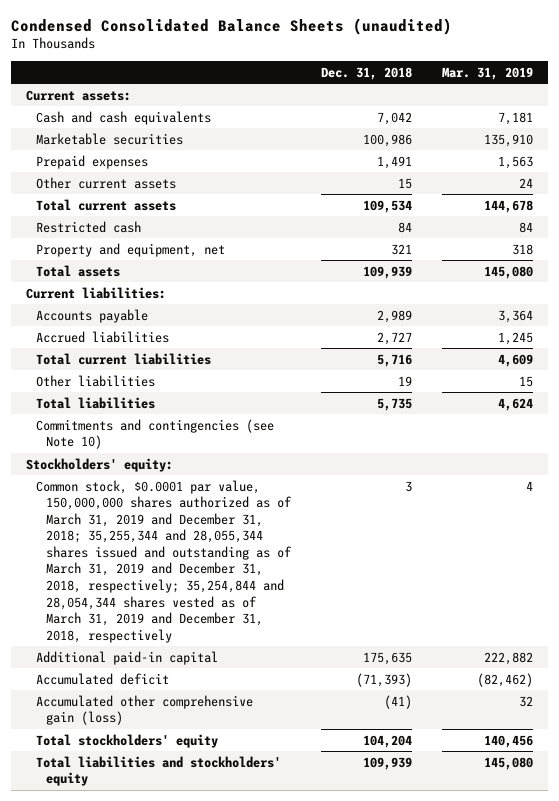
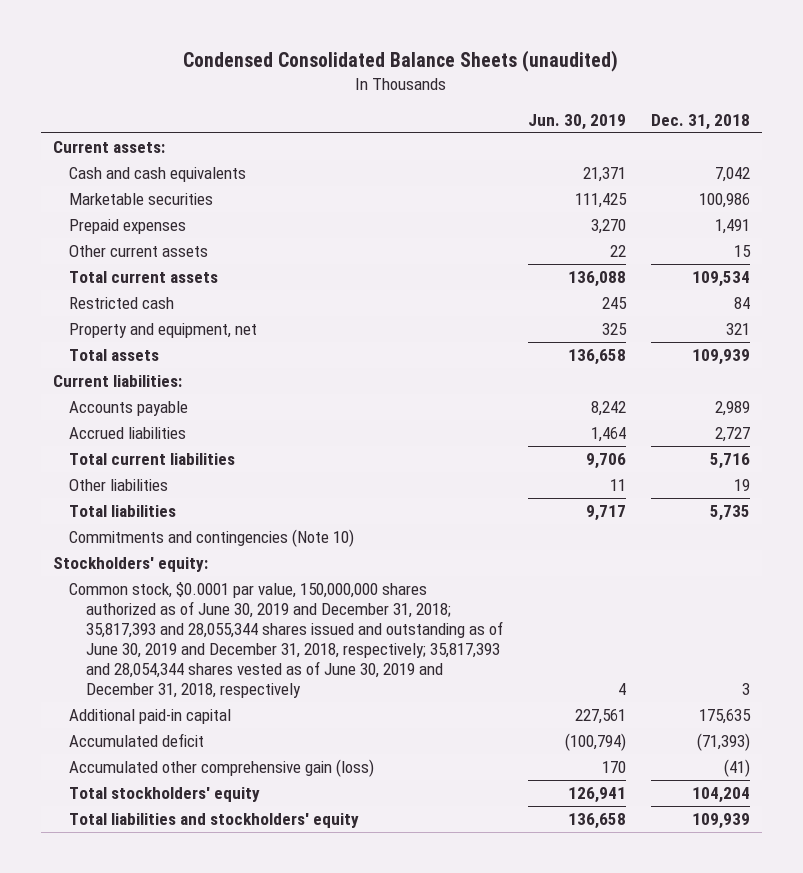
- | Dec. 31, 2018 | Mar. 31, 2019
+ | Jun. 30, 2019 | Dec. 31, 2018
- Commitments and contingencies (see Note 10)
+ Commitments and contingencies (Note 10)
- Common stock, $0.0001 par value, 150,000,000 shares authorized as of March 31, 2019 and December 31, 2018; 35,255,344 and 28,055,344 shares issued and outstanding as of March 31, 2019 and December 31, 2018, respectively; 35,254,844 and 28,054,344 shares vested as of March 31, 2019 and December 31, 2018, respectively | 3 | 4
+ Common stock, $0.0001 par value, 150,000,000 shares authorized as of June 30, 2019 and December 31, 2018; 35,817,393 and 28,055,344 shares issued and outstanding as of June 30, 2019 and December 31, 2018, respectively; 35,817,393 and 28,054,344 shares vested as of June 30, 2019 and December 31, 2018, respectively | 4 | 3

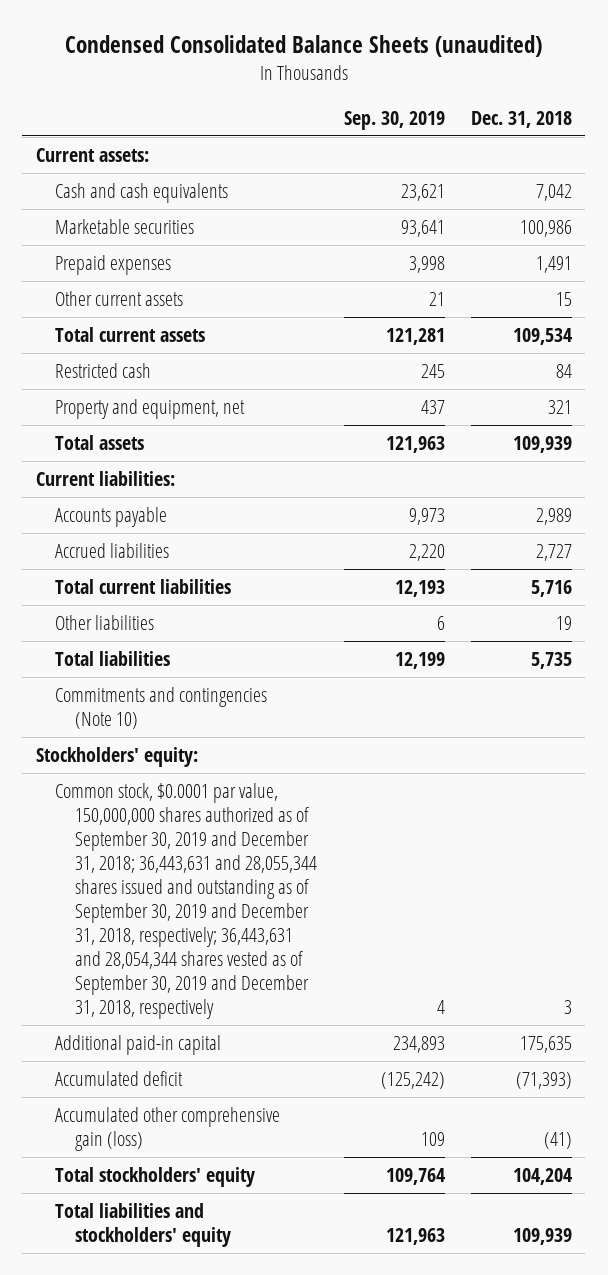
- | Jun. 30, 2019 | Dec. 31, 2018
+ | Sep. 30, 2019 | Dec. 31, 2018
- Common stock, $0.0001 par value, 150,000,000 shares authorized as of June 30, 2019 and December 31, 2018; 35,817,393 and 28,055,344 shares issued and outstanding as of June 30, 2019 and December 31, 2018, respectively; 35,817,393 and 28,054,344 shares vested as of June 30, 2019 and December 31, 2018, respectively | 4 | 3
+ Common stock, $0.0001 par value, 150,000,000 shares authorized as of September 30, 2019 and December 31, 2018; 36,443,631 and 28,055,344 shares issued and outstanding as of September 30, 2019 and December 31, 2018, respectively; 36,443,631 and 28,054,344 shares vested as of September 30, 2019 and December 31, 2018, respectively | 4 | 3

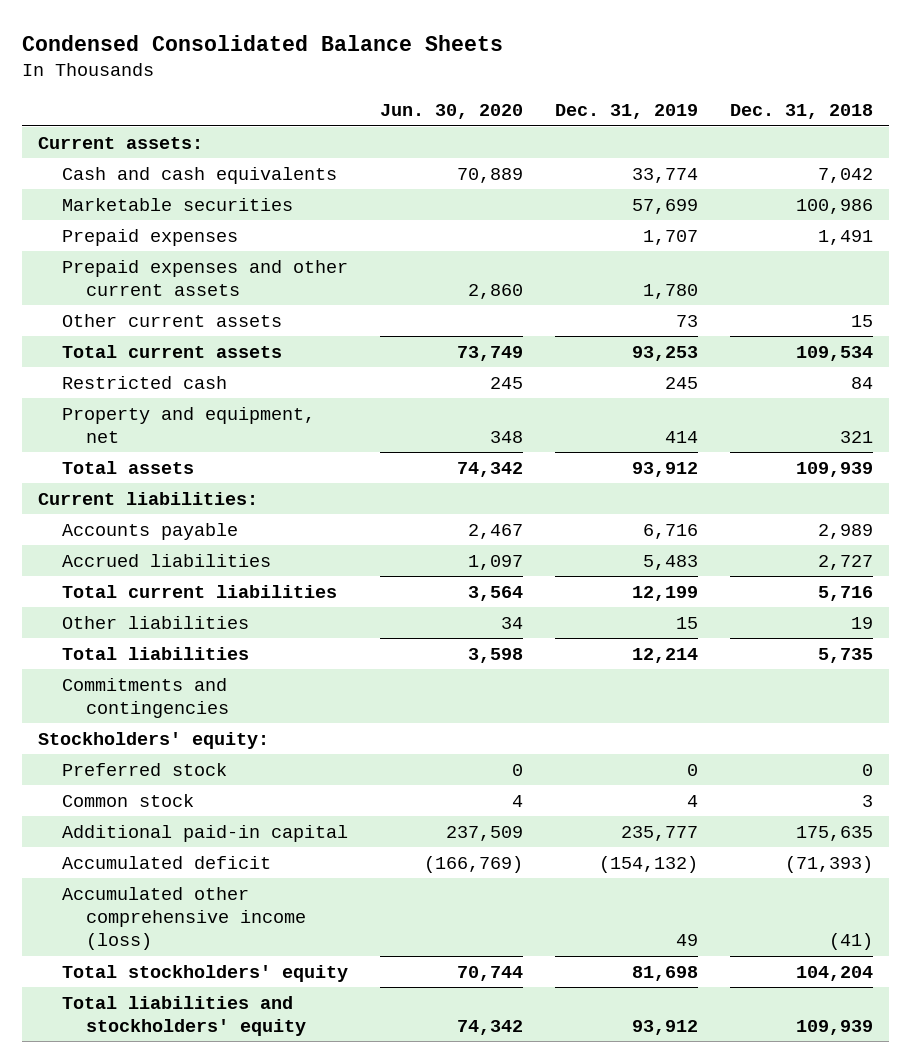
- Condensed Consolidated Balance Sheets (unaudited)
+ Condensed Consolidated Balance Sheets
- | Sep. 30, 2019 | Dec. 31, 2018
+ | Jun. 30, 2020 | Dec. 31, 2019 | Dec. 31, 2018
+ Prepaid expenses and other current assets | 2,860 | 1,780 |
- Commitments and contingencies (Note 10)
+ Commitments and contingencies
- Common stock, $0.0001 par value, 150,000,000 shares authorized as of September 30, 2019 and December 31, 2018; 36,443,631 and 28,055,344 shares issued and outstanding as of September 30, 2019 and December 31, 2018, respectively; 36,443,631 and 28,054,344 shares vested as of September 30, 2019 and December 31, 2018, respectively | 4 | 3
+ Preferred stock | 0 | 0 | 0
+ Common stock | 4 | 4 | 3
- Accumulated other comprehensive gain (loss) | 109 | (41)
+ Accumulated other comprehensive income (loss) | | 49 | (41)

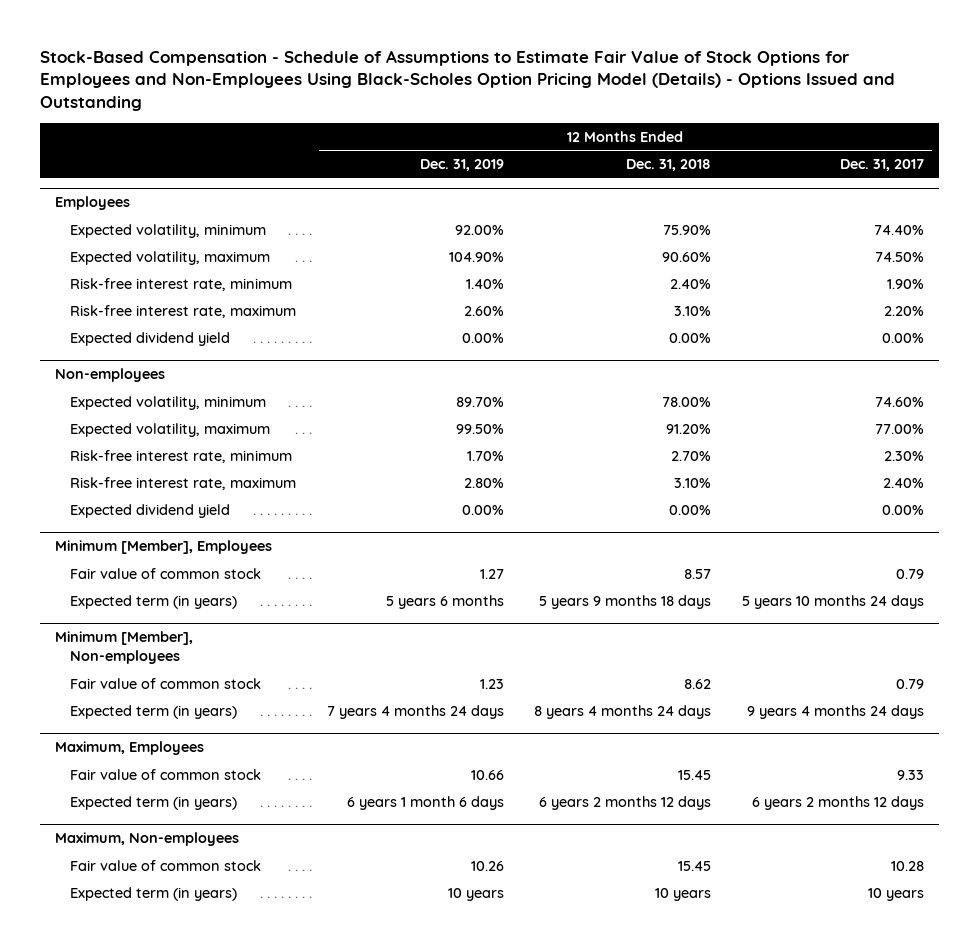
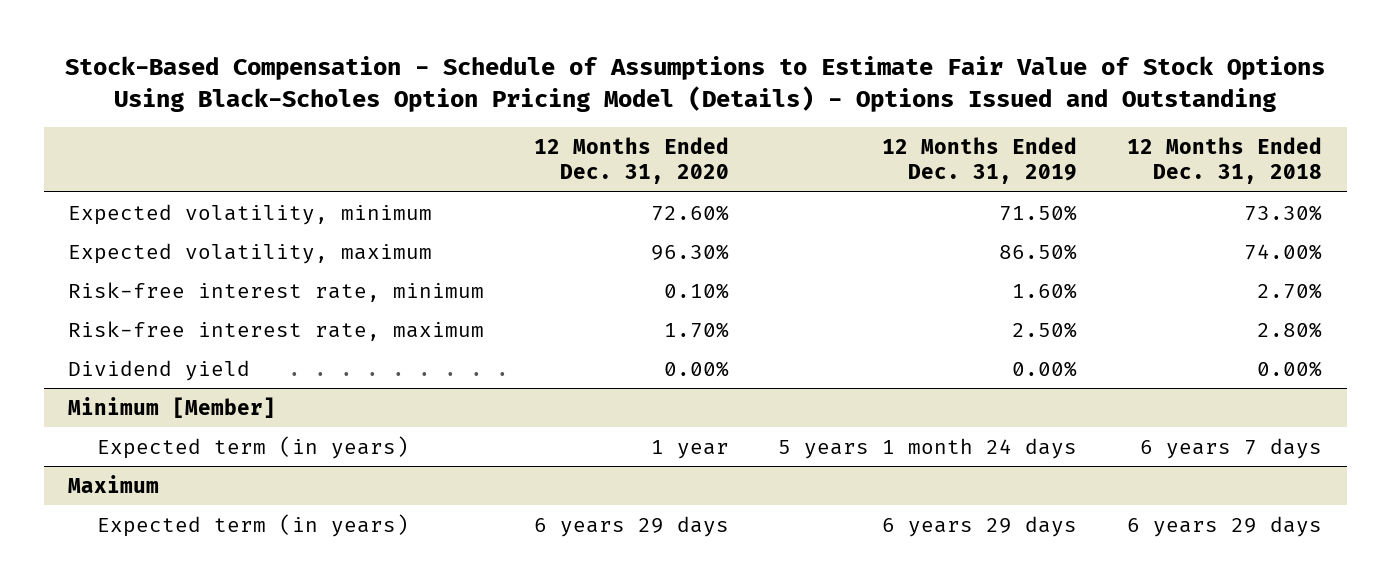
- Stock-Based Compensation - Schedule of Assumptions to Estimate Fair Value of Stock Options for Employees and Non-Employees Using Black-Scholes Option Pricing Model (Details) - Options Issued and Outstanding
+ Stock-Based Compensation - Schedule of Assumptions to Estimate Fair Value of Stock Options Using Black-Scholes Option Pricing Model (Details) - Options Issued and Outstanding
- | 12 Months Ended Dec. 31, 2019 | 12 Months Ended Dec. 31, 2018 | 12 Months Ended Dec. 31, 2017
+ | 12 Months Ended Dec. 31, 2020 | 12 Months Ended Dec. 31, 2019 | 12 Months Ended Dec. 31, 2018
- Employees
- Expected volatility, minimum | 92.00% | 75.90% | 74.40%
- Expected volatility, maximum | 104.90% | 90.60% | 74.50%
- Risk-free interest rate, minimum | 1.40% | 2.40% | 1.90%
- Risk-free interest rate, maximum | 2.60% | 3.10% | 2.20%
- Expected dividend yield | 0.00% | 0.00% | 0.00%
- Non-employees
- Expected volatility, minimum | 89.70% | 78.00% | 74.60%
- Expected volatility, maximum | 99.50% | 91.20% | 77.00%
- Risk-free interest rate, minimum | 1.70% | 2.70% | 2.30%
- Risk-free interest rate, maximum | 2.80% | 3.10% | 2.40%
- Expected dividend yield | 0.00% | 0.00% | 0.00%
- Minimum [Member], Employees
- Fair value of common stock | 1.27 | 8.57 | 0.79
- Expected term (in years) | 5 years 6 months | 5 years 9 months 18 days | 5 years 10 months 24 days
- Minimum [Member], Non-employees
- Fair value of common stock | 1.23 | 8.62 | 0.79
- Expected term (in years) | 7 years 4 months 24 days | 8 years 4 months 24 days | 9 years 4 months 24 days
- Maximum, Employees
- Fair value of common stock | 10.66 | 15.45 | 9.33
- Expected term (in years) | 6 years 1 month 6 days | 6 years 2 months 12 days | 6 years 2 months 12 days
- Maximum, Non-employees
- Fair value of common stock | 10.26 | 15.45 | 10.28
- Expected term (in years) | 10 years | 10 years | 10 years
+ Expected volatility, minimum | 72.60% | 71.50% | 73.30%
+ Expected volatility, maximum | 96.30% | 86.50% | 74.00%
+ Risk-free interest rate, minimum | 0.10% | 1.60% | 2.70%
+ Risk-free interest rate, maximum | 1.70% | 2.50% | 2.80%
+ Dividend yield | 0.00% | 0.00% | 0.00%
+ Minimum [Member]
+ Expected term (in years) | 1 year | 5 years 1 month 24 days | 6 years 7 days
+ Maximum
+ Expected term (in years) | 6 years 29 days | 6 years 29 days | 6 years 29 days

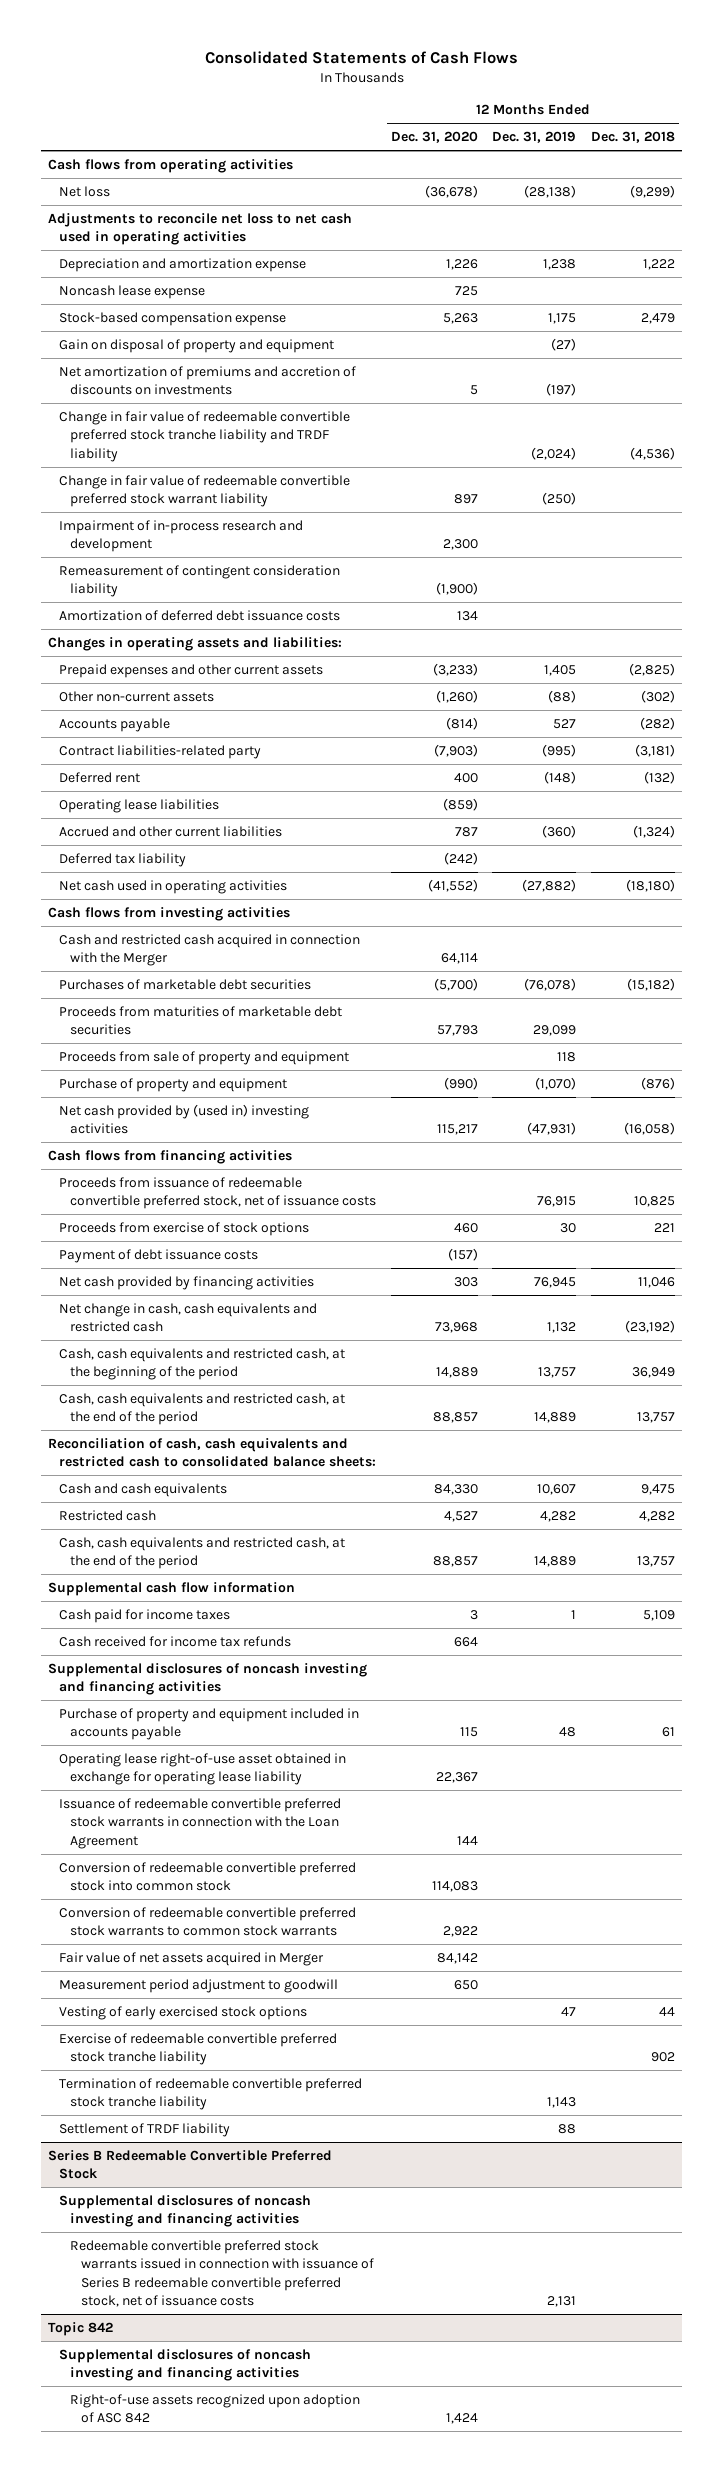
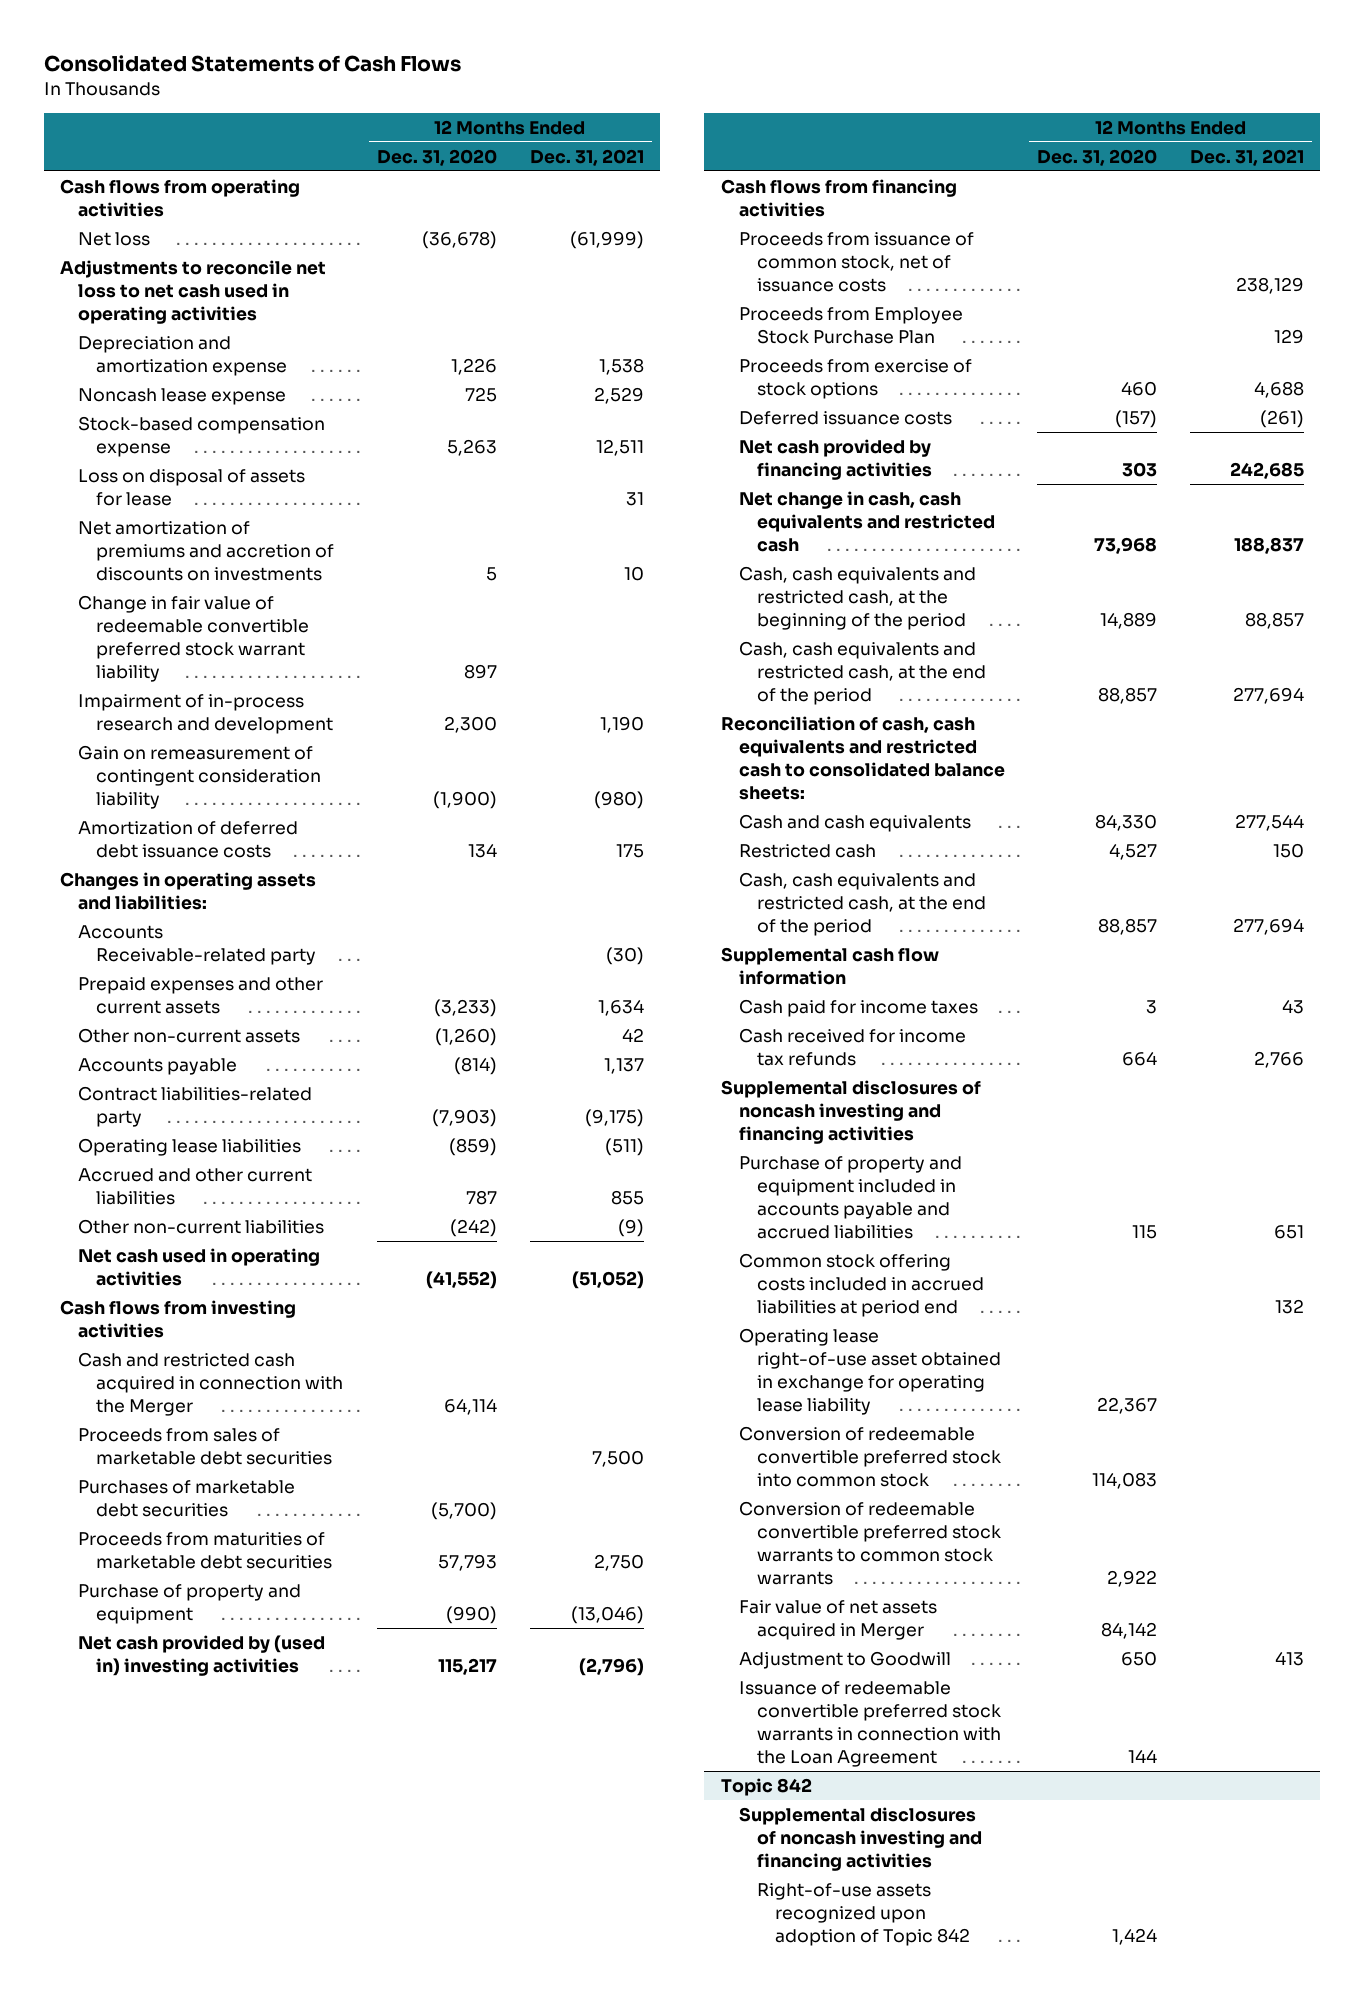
- | 12 Months Ended Dec. 31, 2020 | 12 Months Ended Dec. 31, 2019 | 12 Months Ended Dec. 31, 2018
+ | 12 Months Ended Dec. 31, 2020 | 12 Months Ended Dec. 31, 2021
- Gain on disposal of property and equipment | | (27) |
+ Loss on disposal of assets for lease | | 31
- Change in fair value of redeemable convertible preferred stock tranche liability and TRDF liability | | (2,024) | (4,536)
- Remeasurement of contingent consideration liability | (1,900) | |
+ Gain on remeasurement of contingent consideration liability | (1,900) | (980)
+ Accounts Receivable-related party | | (30)
- Deferred rent | 400 | (148) | (132)
- Deferred tax liability | (242) | |
+ Other non-current liabilities | (242) | (9)
+ Proceeds from sales of marketable debt securities | | 7,500
- Proceeds from sale of property and equipment | | 118 |
- Proceeds from issuance of redeemable convertible preferred stock, net of issuance costs | | 76,915 | 10,825
+ Proceeds from issuance of common stock, net of issuance costs | | 238,129
+ Proceeds from Employee Stock Purchase Plan | | 129
- Payment of debt issuance costs | (157) | |
+ Deferred issuance costs | (157) | (261)
- Purchase of property and equipment included in accounts payable | 115 | 48 | 61
+ Purchase of property and equipment included in accounts payable and accrued liabilities | 115 | 651
+ Common stock offering costs included in accrued liabilities at period end | | 132
- Measurement period adjustment to goodwill | 650 | |
- Vesting of early exercised stock options | | 47 | 44
- Exercise of redeemable convertible preferred stock tranche liability | | | 902
- Termination of redeemable convertible preferred stock tranche liability | | 1,143 |
- Settlement of TRDF liability | | 88 |
- Series B Redeemable Convertible Preferred Stock
- Supplemental disclosures of noncash investing and financing activities
- Redeemable convertible preferred stock warrants issued in connection with issuance of Series B redeemable convertible preferred stock, net of issuance costs | | 2,131 |
+ Adjustment to Goodwill | 650 | 413
moved down: Issuance of redeemable convertible preferred stock warrants in connection with the Loan Agreement | 144 |
@ Topic 842
- Right-of-use assets recognized upon adoption of ASC 842 | 1,424 | |
+ Right-of-use assets recognized upon adoption of Topic 842 | 1,424 |

